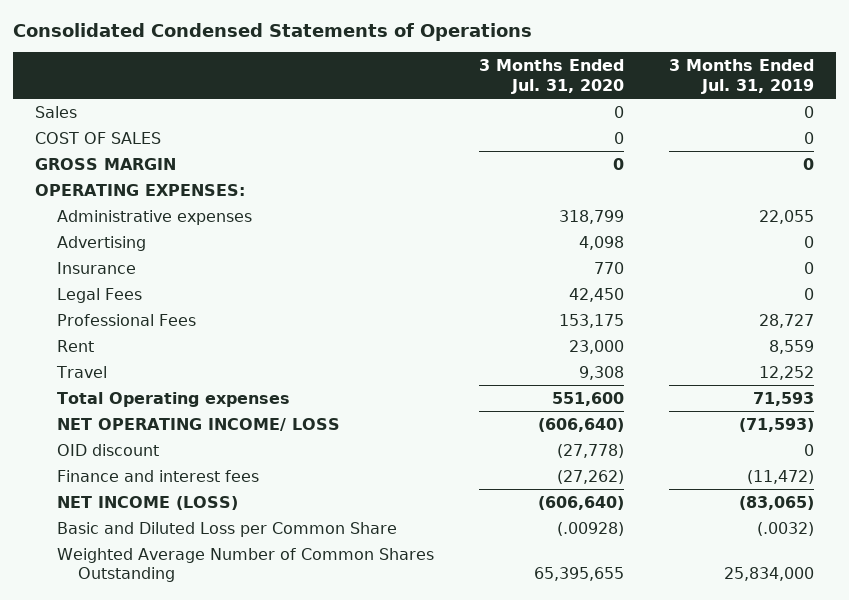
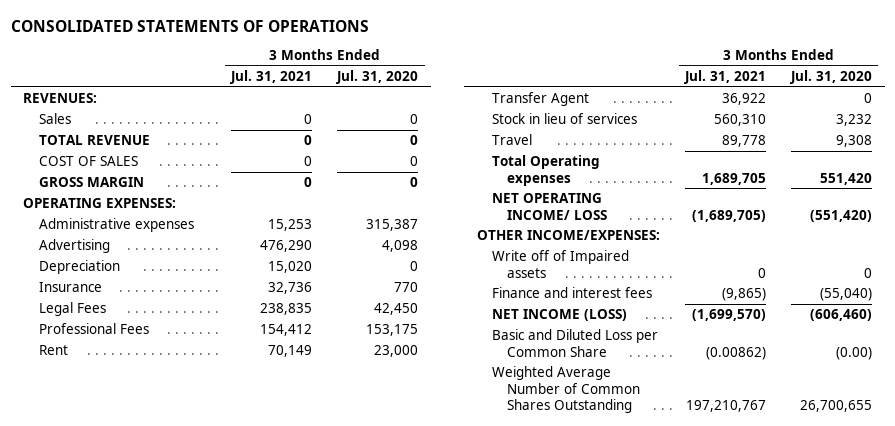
- Consolidated Condensed Statements of Operations
+ CONSOLIDATED STATEMENTS OF OPERATIONS
- | 3 Months Ended Jul. 31, 2020 | 3 Months Ended Jul. 31, 2019
+ | 3 Months Ended Jul. 31, 2021 | 3 Months Ended Jul. 31, 2020
+ REVENUES:
+ TOTAL REVENUE | 0 | 0
- Administrative expenses | 318,799 | 22,055
+ Administrative expenses | 15,253 | 315,387
+ Depreciation | 15,020 | 0
+ Transfer Agent | 36,922 | 0
+ Stock in lieu of services | 560,310 | 3,232
- Total Operating expenses | 551,600 | 71,593
- NET OPERATING INCOME/ LOSS | (606,640) | (71,593)
- OID discount | (27,778) | 0
- Finance and interest fees | (27,262) | (11,472)
- NET INCOME (LOSS) | (606,640) | (83,065)
- Basic and Diluted Loss per Common Share | (.00928) | (.0032)
- Weighted Average Number of Common Shares Outstanding | 65,395,655 | 25,834,000
+ Total Operating expenses | 1,689,705 | 551,420
+ NET OPERATING INCOME/ LOSS | (1,689,705) | (551,420)
+ OTHER INCOME/EXPENSES:
+ Write off of Impaired assets | 0 | 0
+ Finance and interest fees | (9,865) | (55,040)
+ NET INCOME (LOSS) | (1,699,570) | (606,460)
+ Basic and Diluted Loss per Common Share | (0.00862) | (0.00)
+ Weighted Average Number of Common Shares Outstanding | 197,210,767 | 26,700,655

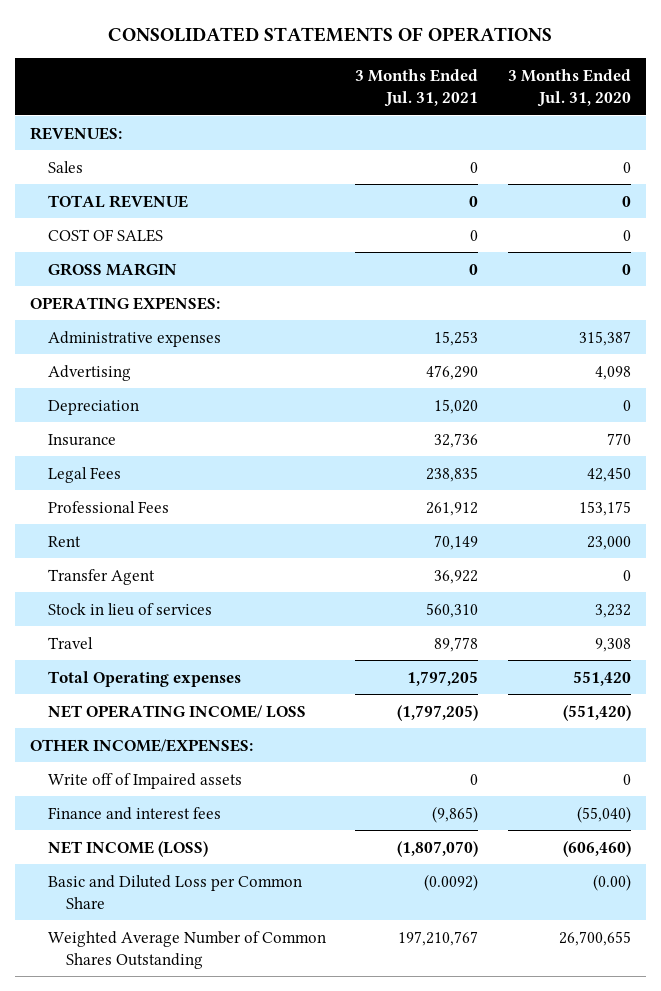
- Professional Fees | 154,412 | 153,175
+ Professional Fees | 261,912 | 153,175
- Total Operating expenses | 1,689,705 | 551,420
- NET OPERATING INCOME/ LOSS | (1,689,705) | (551,420)
+ Total Operating expenses | 1,797,205 | 551,420
+ NET OPERATING INCOME/ LOSS | (1,797,205) | (551,420)
- NET INCOME (LOSS) | (1,699,570) | (606,460)
- Basic and Diluted Loss per Common Share | (0.00862) | (0.00)
+ NET INCOME (LOSS) | (1,807,070) | (606,460)
+ Basic and Diluted Loss per Common Share | (0.0092) | (0.00)

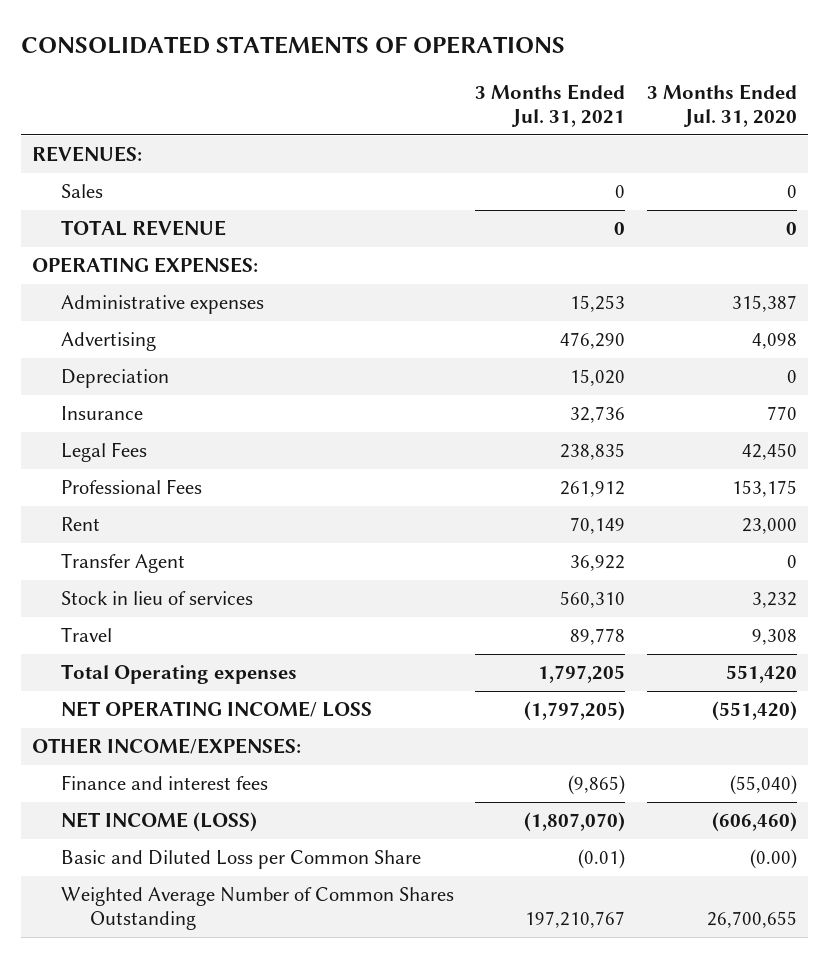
- COST OF SALES | 0 | 0
- GROSS MARGIN | 0 | 0
- Write off of Impaired assets | 0 | 0
- Basic and Diluted Loss per Common Share | (0.0092) | (0.00)
+ Basic and Diluted Loss per Common Share | (0.01) | (0.00)

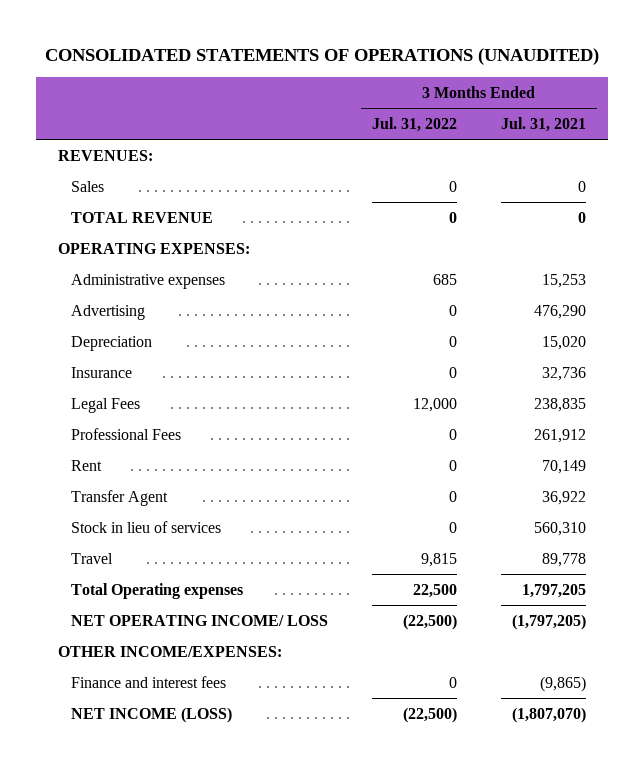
- CONSOLIDATED STATEMENTS OF OPERATIONS
+ CONSOLIDATED STATEMENTS OF OPERATIONS (UNAUDITED)
- | 3 Months Ended Jul. 31, 2021 | 3 Months Ended Jul. 31, 2020
+ | 3 Months Ended Jul. 31, 2022 | 3 Months Ended Jul. 31, 2021
- Basic and Diluted Loss per Common Share | (0.01) | (0.00)
- Weighted Average Number of Common Shares Outstanding | 197,210,767 | 26,700,655

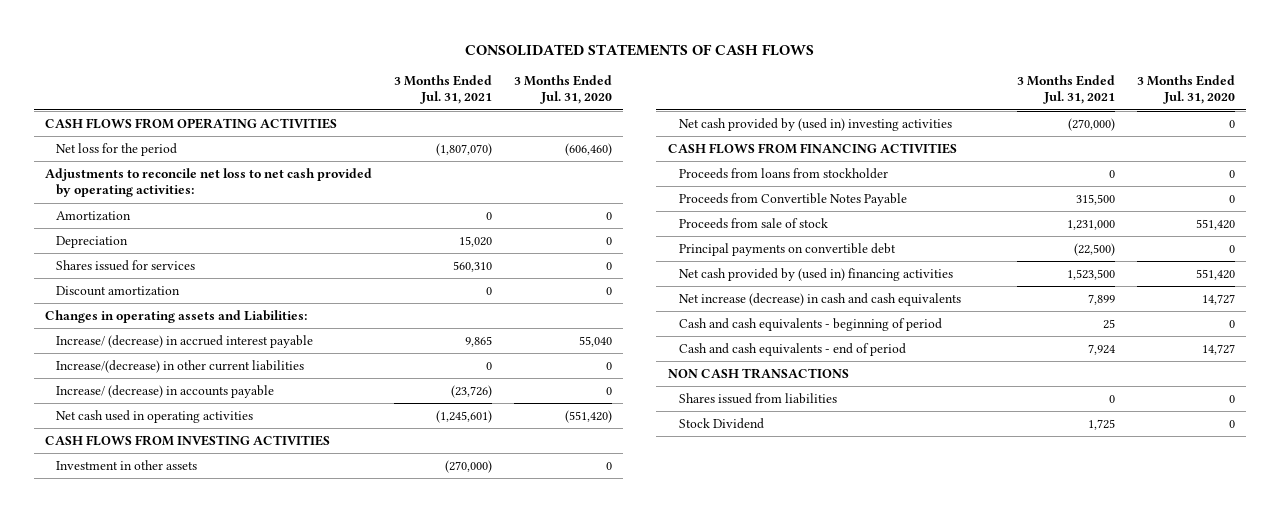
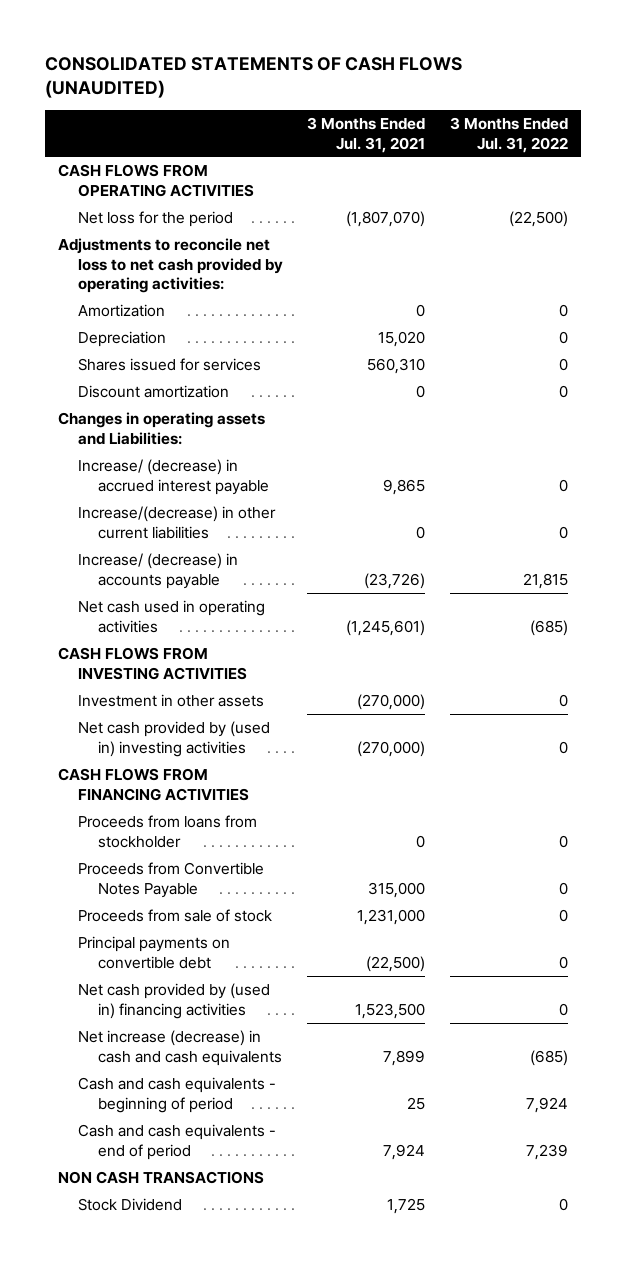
- CONSOLIDATED STATEMENTS OF CASH FLOWS
+ CONSOLIDATED STATEMENTS OF CASH FLOWS (UNAUDITED)
- | 3 Months Ended Jul. 31, 2021 | 3 Months Ended Jul. 31, 2020
+ | 3 Months Ended Jul. 31, 2021 | 3 Months Ended Jul. 31, 2022
- Proceeds from Convertible Notes Payable | 315,500 | 0
+ Proceeds from Convertible Notes Payable | 315,000 | 0
- Shares issued from liabilities | 0 | 0

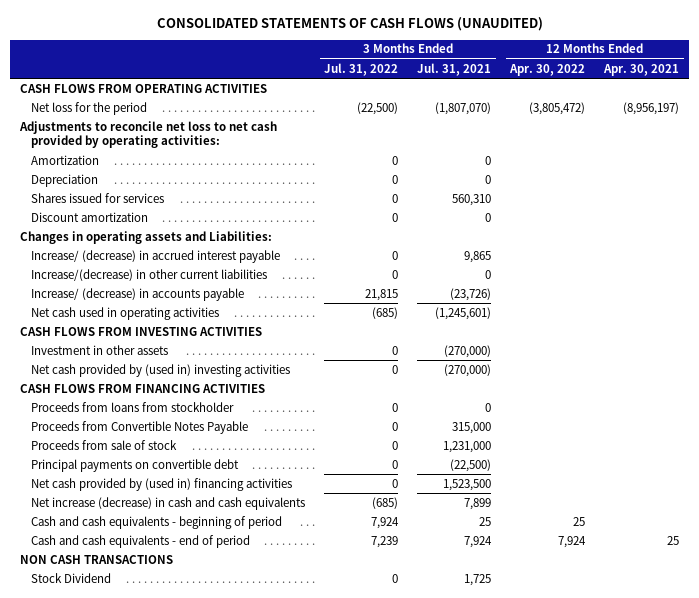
- | 3 Months Ended Jul. 31, 2021 | 3 Months Ended Jul. 31, 2022
+ | 3 Months Ended Jul. 31, 2022 | 3 Months Ended Jul. 31, 2021 | 12 Months Ended Apr. 30, 2022 | 12 Months Ended Apr. 30, 2021
- Depreciation | 15,020 | 0
+ Depreciation | 0 | 0 | |

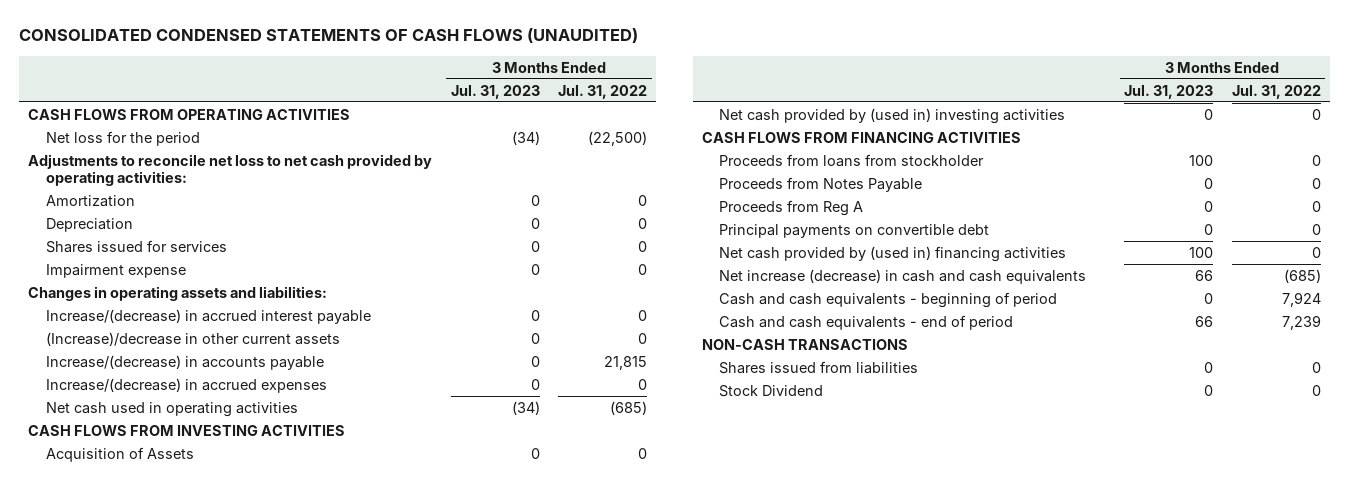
- CONSOLIDATED STATEMENTS OF CASH FLOWS (UNAUDITED)
+ CONSOLIDATED CONDENSED STATEMENTS OF CASH FLOWS (UNAUDITED)
- | 3 Months Ended Jul. 31, 2022 | 3 Months Ended Jul. 31, 2021 | 12 Months Ended Apr. 30, 2022 | 12 Months Ended Apr. 30, 2021
+ | 3 Months Ended Jul. 31, 2023 | 3 Months Ended Jul. 31, 2022
- Discount amortization | 0 | 0 | |
- Changes in operating assets and Liabilities:
- Increase/ (decrease) in accrued interest payable | 0 | 9,865 | |
- Increase/(decrease) in other current liabilities | 0 | 0 | |
- Increase/ (decrease) in accounts payable | 21,815 | (23,726) | |
+ Impairment expense | 0 | 0
+ Changes in operating assets and liabilities:
+ Increase/(decrease) in accrued interest payable | 0 | 0
+ (Increase)/decrease in other current assets | 0 | 0
+ Increase/(decrease) in accounts payable | 0 | 21,815
+ Increase/(decrease) in accrued expenses | 0 | 0
- Investment in other assets | 0 | (270,000) | |
+ Acquisition of Assets | 0 | 0
- Proceeds from Convertible Notes Payable | 0 | 315,000 | |
- Proceeds from sale of stock | 0 | 1,231,000 | |
+ Proceeds from Notes Payable | 0 | 0
+ Proceeds from Reg A | 0 | 0
- NON CASH TRANSACTIONS
+ NON-CASH TRANSACTIONS
+ Shares issued from liabilities | 0 | 0

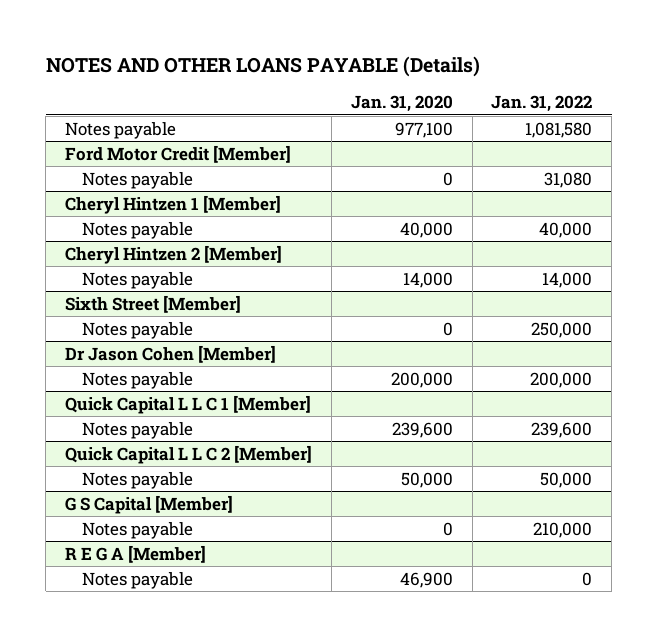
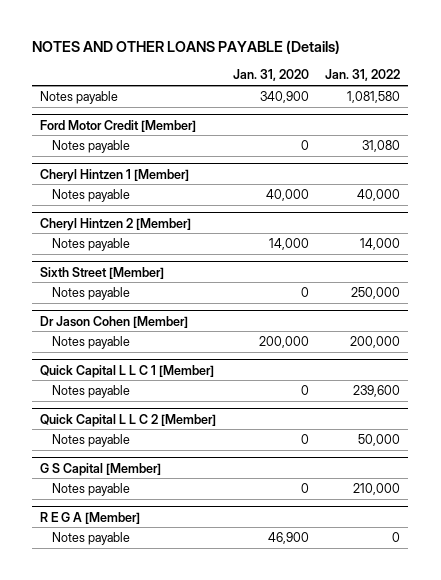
- Notes payable | 977,100 | 1,081,580
+ Notes payable | 340,900 | 1,081,580
@ Quick Capital L L C 1 [Member]
- Notes payable | 239,600 | 239,600
+ Notes payable | 0 | 239,600
@ Quick Capital L L C 2 [Member]
- Notes payable | 50,000 | 50,000
+ Notes payable | 0 | 50,000

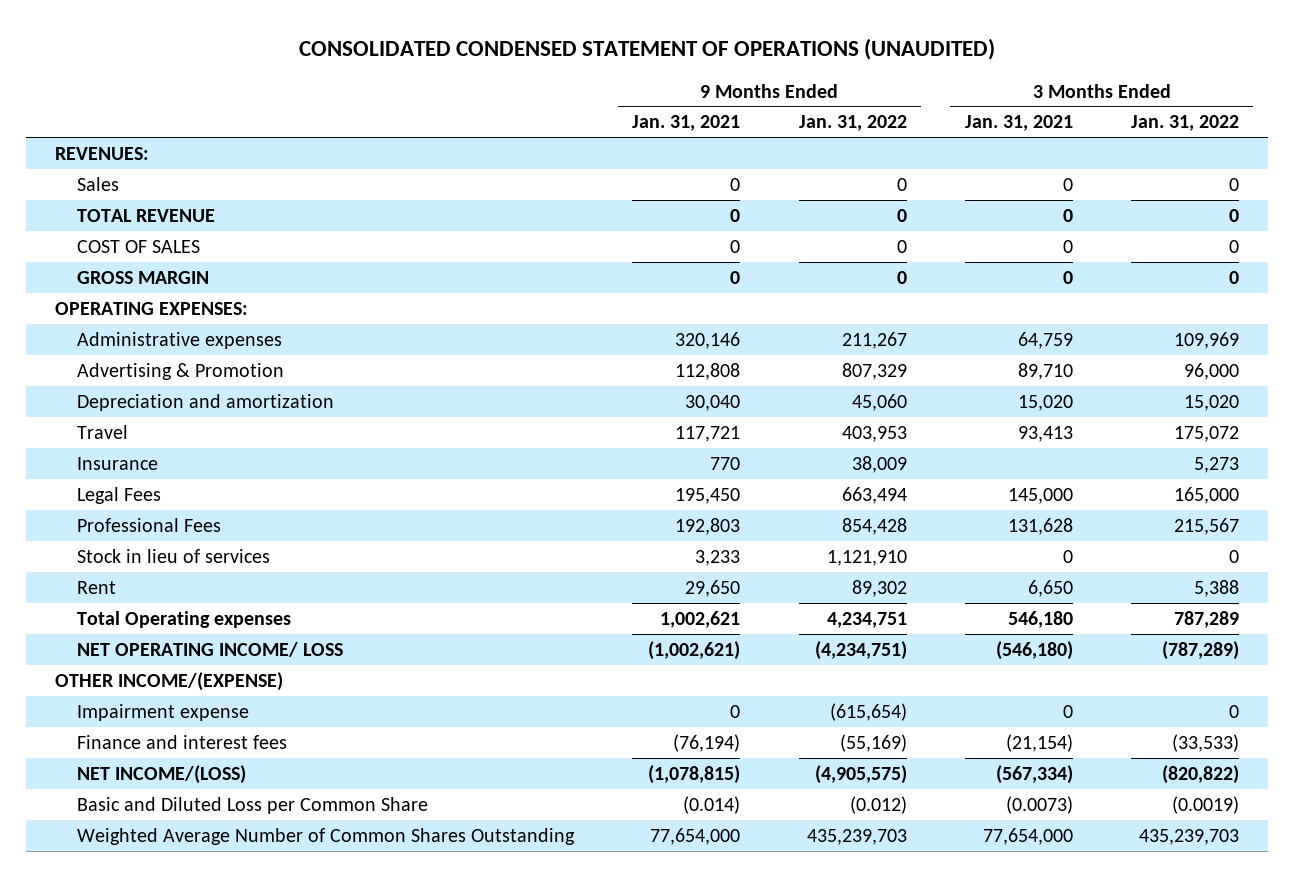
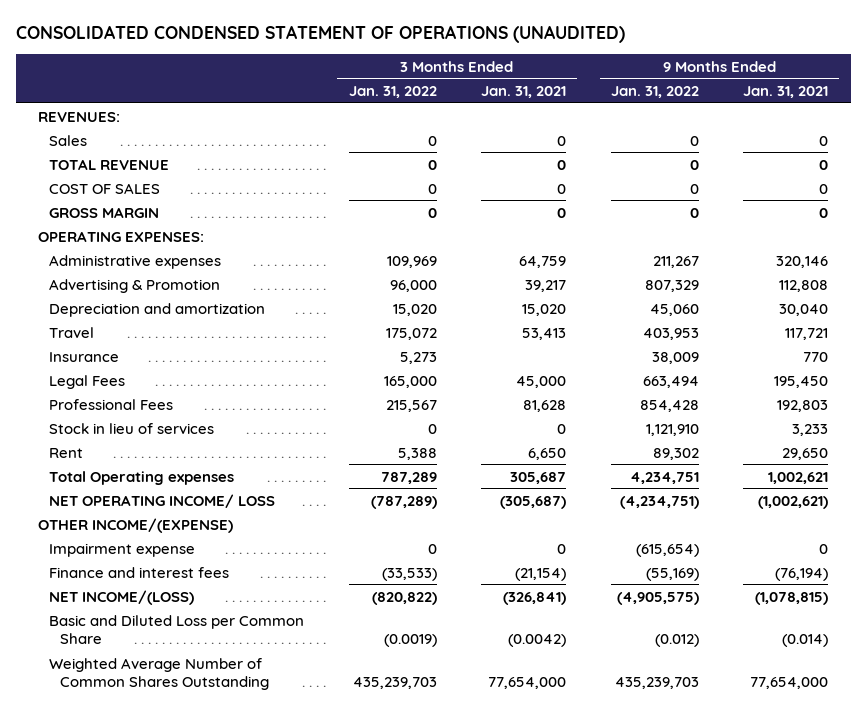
- | 9 Months Ended Jan. 31, 2021 | 9 Months Ended Jan. 31, 2022 | 3 Months Ended Jan. 31, 2021 | 3 Months Ended Jan. 31, 2022
+ | 3 Months Ended Jan. 31, 2022 | 3 Months Ended Jan. 31, 2021 | 9 Months Ended Jan. 31, 2022 | 9 Months Ended Jan. 31, 2021
- Advertising & Promotion | 112,808 | 807,329 | 89,710 | 96,000
+ Advertising & Promotion | 96,000 | 39,217 | 807,329 | 112,808
- Travel | 117,721 | 403,953 | 93,413 | 175,072
+ Travel | 175,072 | 53,413 | 403,953 | 117,721
- Legal Fees | 195,450 | 663,494 | 145,000 | 165,000
- Professional Fees | 192,803 | 854,428 | 131,628 | 215,567
+ Legal Fees | 165,000 | 45,000 | 663,494 | 195,450
+ Professional Fees | 215,567 | 81,628 | 854,428 | 192,803
- Total Operating expenses | 1,002,621 | 4,234,751 | 546,180 | 787,289
- NET OPERATING INCOME/ LOSS | (1,002,621) | (4,234,751) | (546,180) | (787,289)
+ Total Operating expenses | 787,289 | 305,687 | 4,234,751 | 1,002,621
+ NET OPERATING INCOME/ LOSS | (787,289) | (305,687) | (4,234,751) | (1,002,621)
- NET INCOME/(LOSS) | (1,078,815) | (4,905,575) | (567,334) | (820,822)
- Basic and Diluted Loss per Common Share | (0.014) | (0.012) | (0.0073) | (0.0019)
+ NET INCOME/(LOSS) | (820,822) | (326,841) | (4,905,575) | (1,078,815)
+ Basic and Diluted Loss per Common Share | (0.0019) | (0.0042) | (0.012) | (0.014)

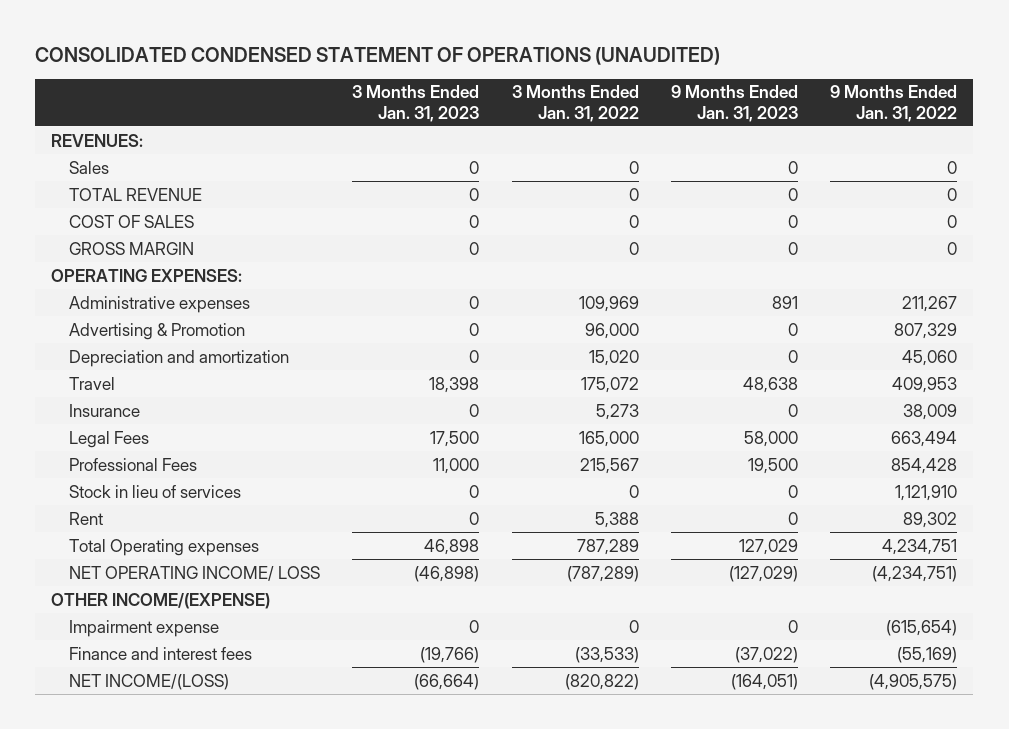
- | 3 Months Ended Jan. 31, 2022 | 3 Months Ended Jan. 31, 2021 | 9 Months Ended Jan. 31, 2022 | 9 Months Ended Jan. 31, 2021
+ | 3 Months Ended Jan. 31, 2023 | 3 Months Ended Jan. 31, 2022 | 9 Months Ended Jan. 31, 2023 | 9 Months Ended Jan. 31, 2022
- Travel | 175,072 | 53,413 | 403,953 | 117,721
+ Travel | 18,398 | 175,072 | 48,638 | 409,953
- Basic and Diluted Loss per Common Share | (0.0019) | (0.0042) | (0.012) | (0.014)
- Weighted Average Number of Common Shares Outstanding | 435,239,703 | 77,654,000 | 435,239,703 | 77,654,000

